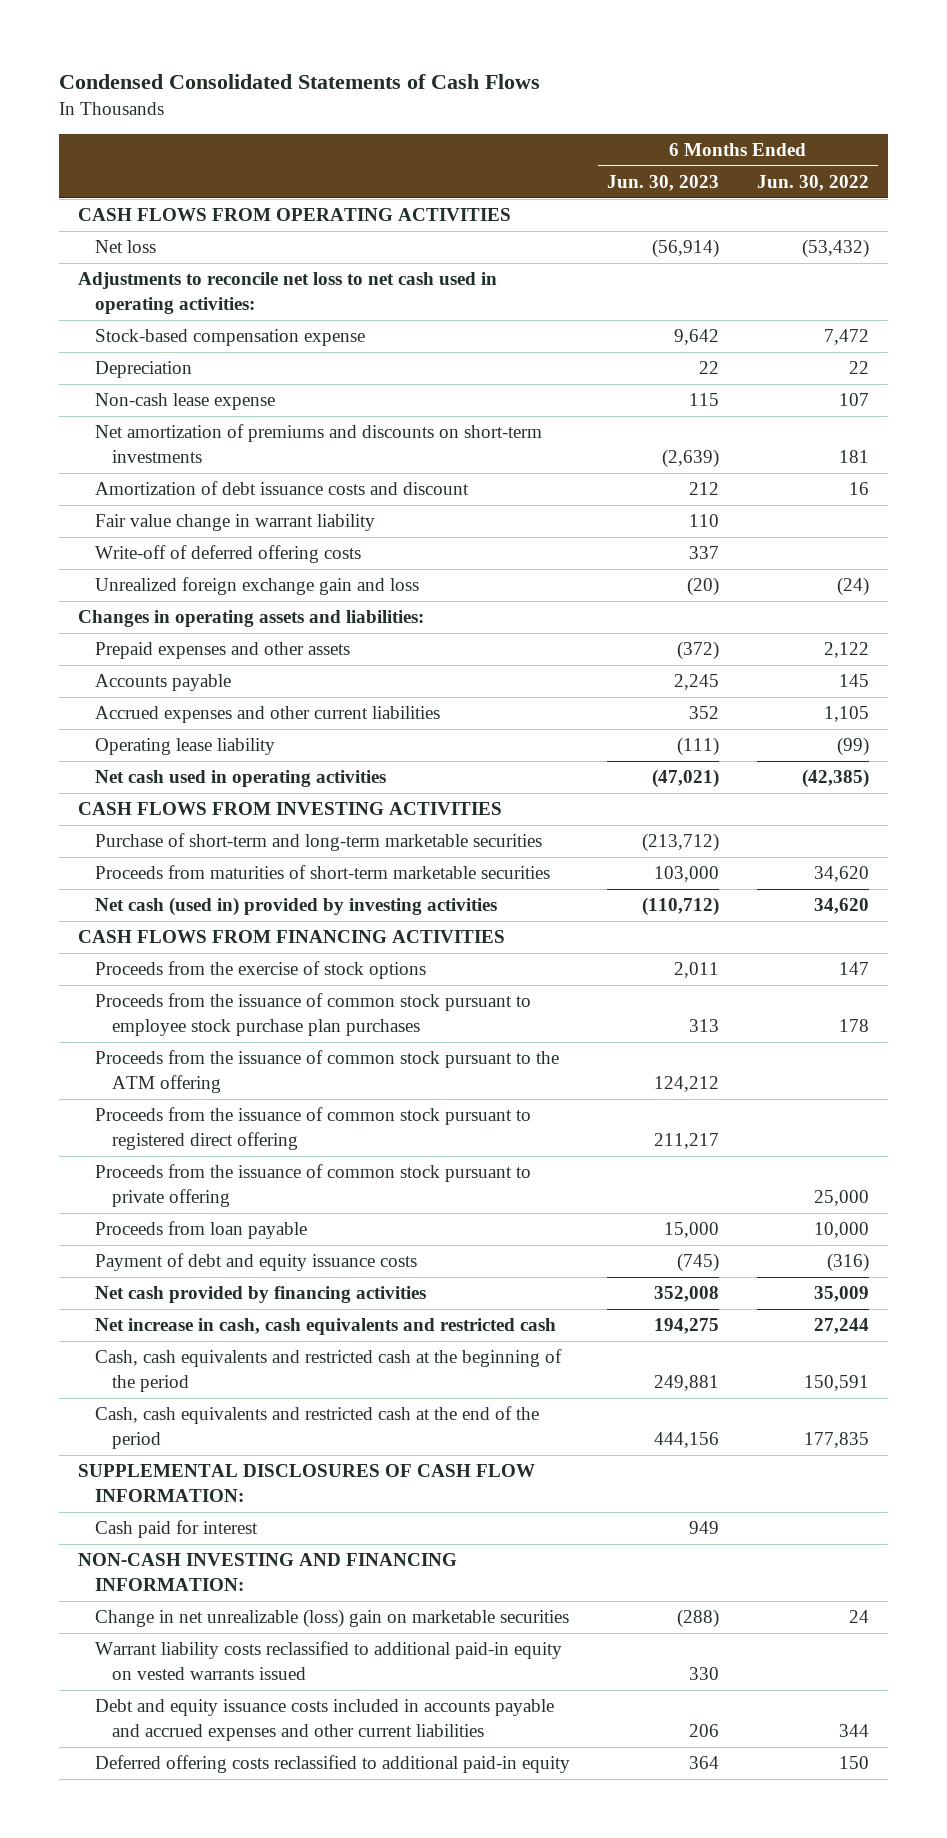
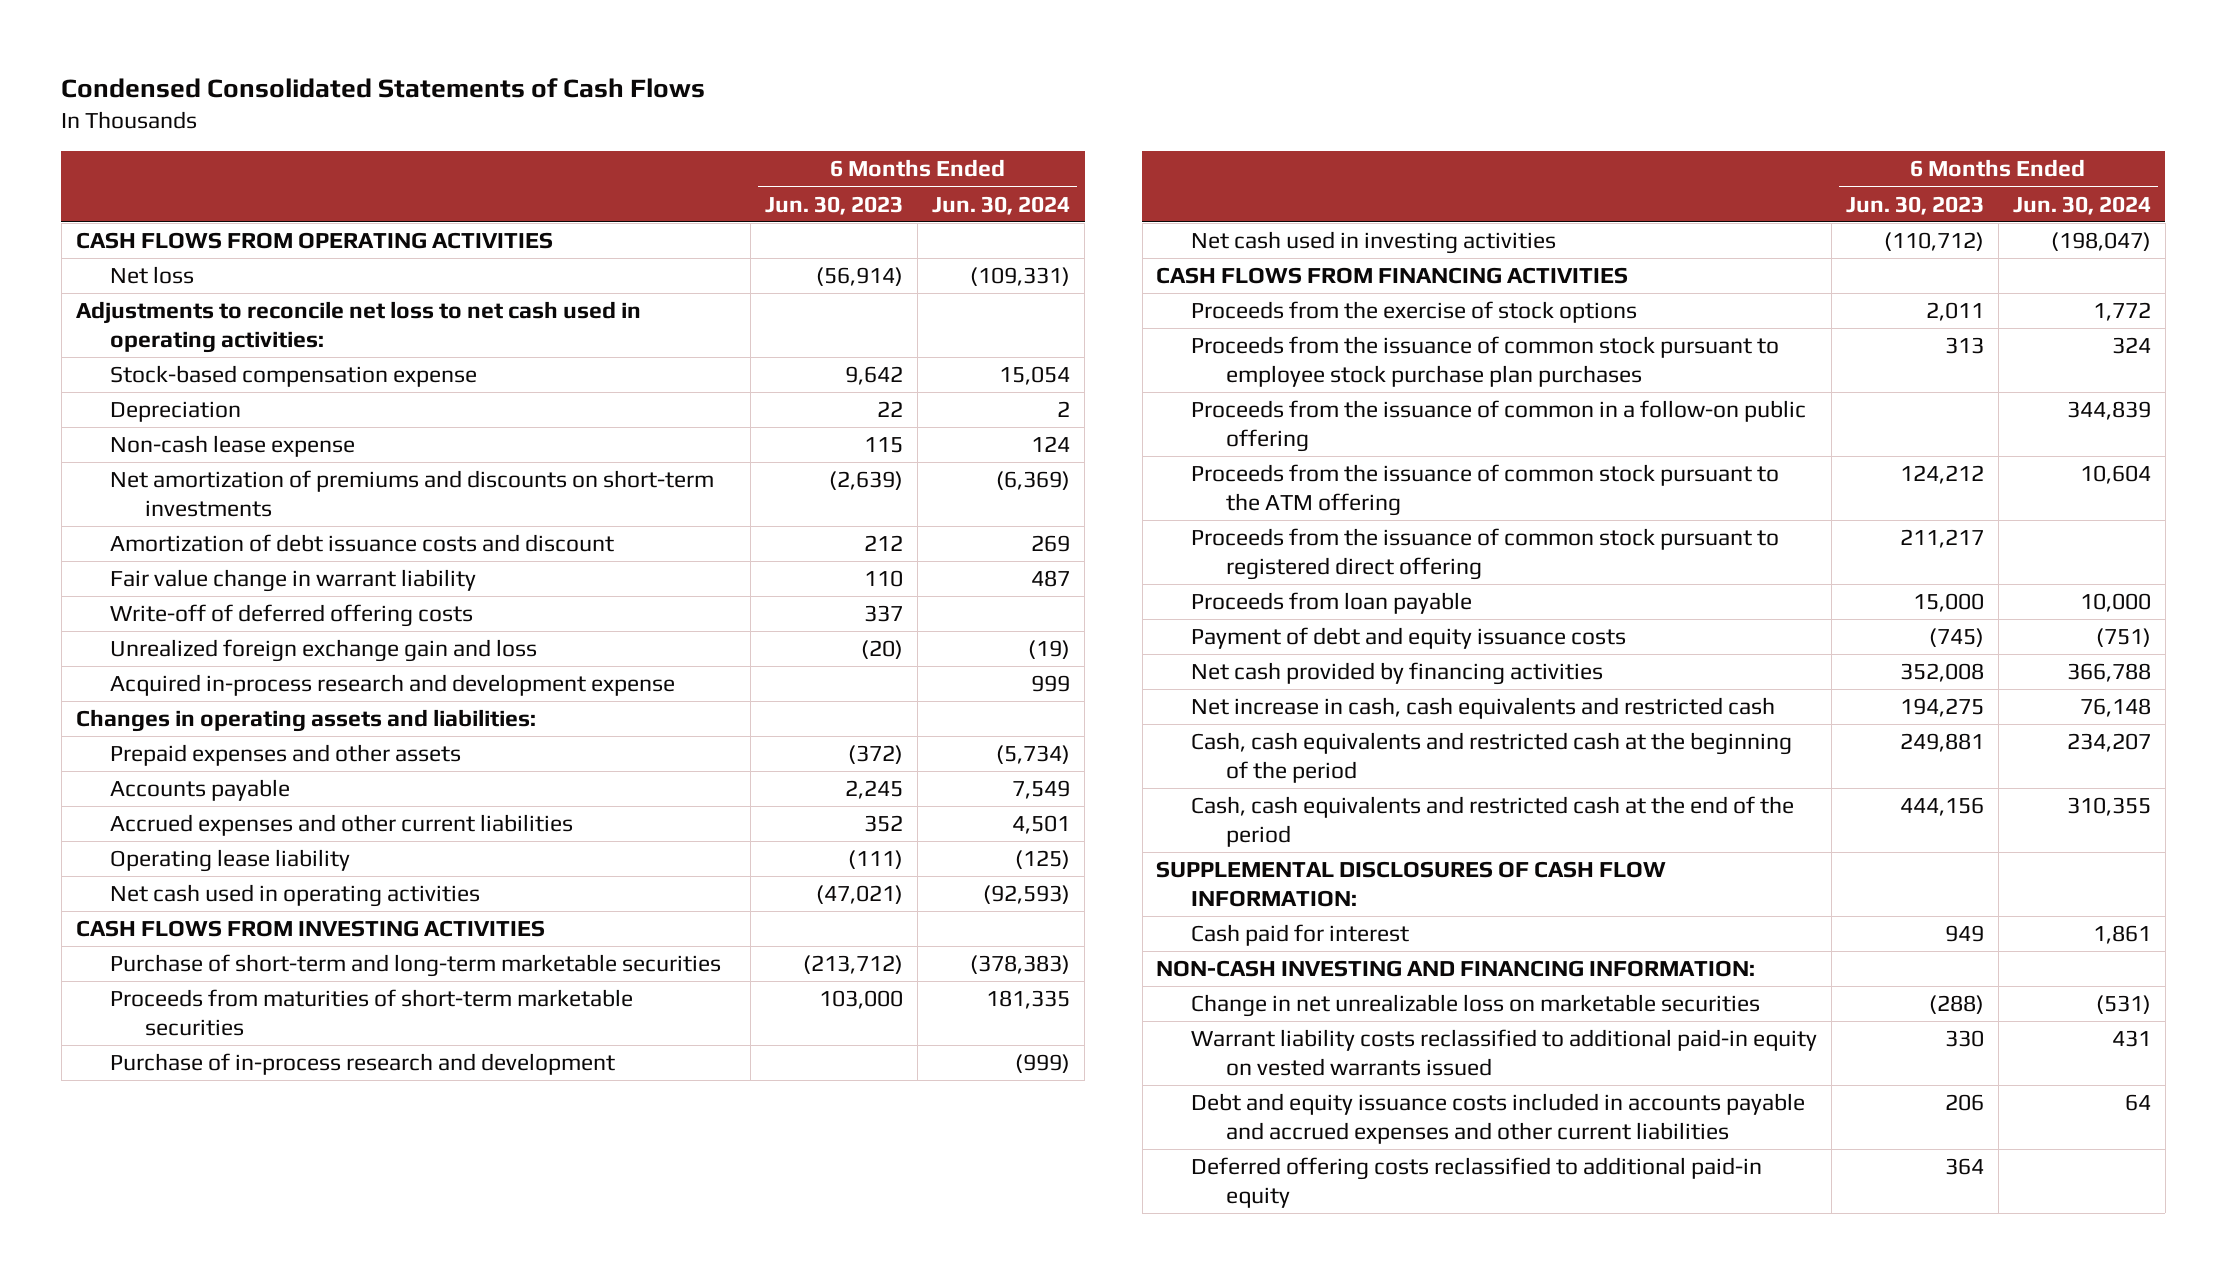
- | 6 Months Ended Jun. 30, 2023 | 6 Months Ended Jun. 30, 2022
+ | 6 Months Ended Jun. 30, 2023 | 6 Months Ended Jun. 30, 2024
+ Acquired in-process research and development expense | | 999
- Net cash (used in) provided by investing activities | (110,712) | 34,620
+ Purchase of in-process research and development | | (999)
+ Net cash used in investing activities | (110,712) | (198,047)
+ Proceeds from the issuance of common in a follow-on public offering | | 344,839
- Proceeds from the issuance of common stock pursuant to private offering | | 25,000
- Change in net unrealizable (loss) gain on marketable securities | (288) | 24
+ Change in net unrealizable loss on marketable securities | (288) | (531)

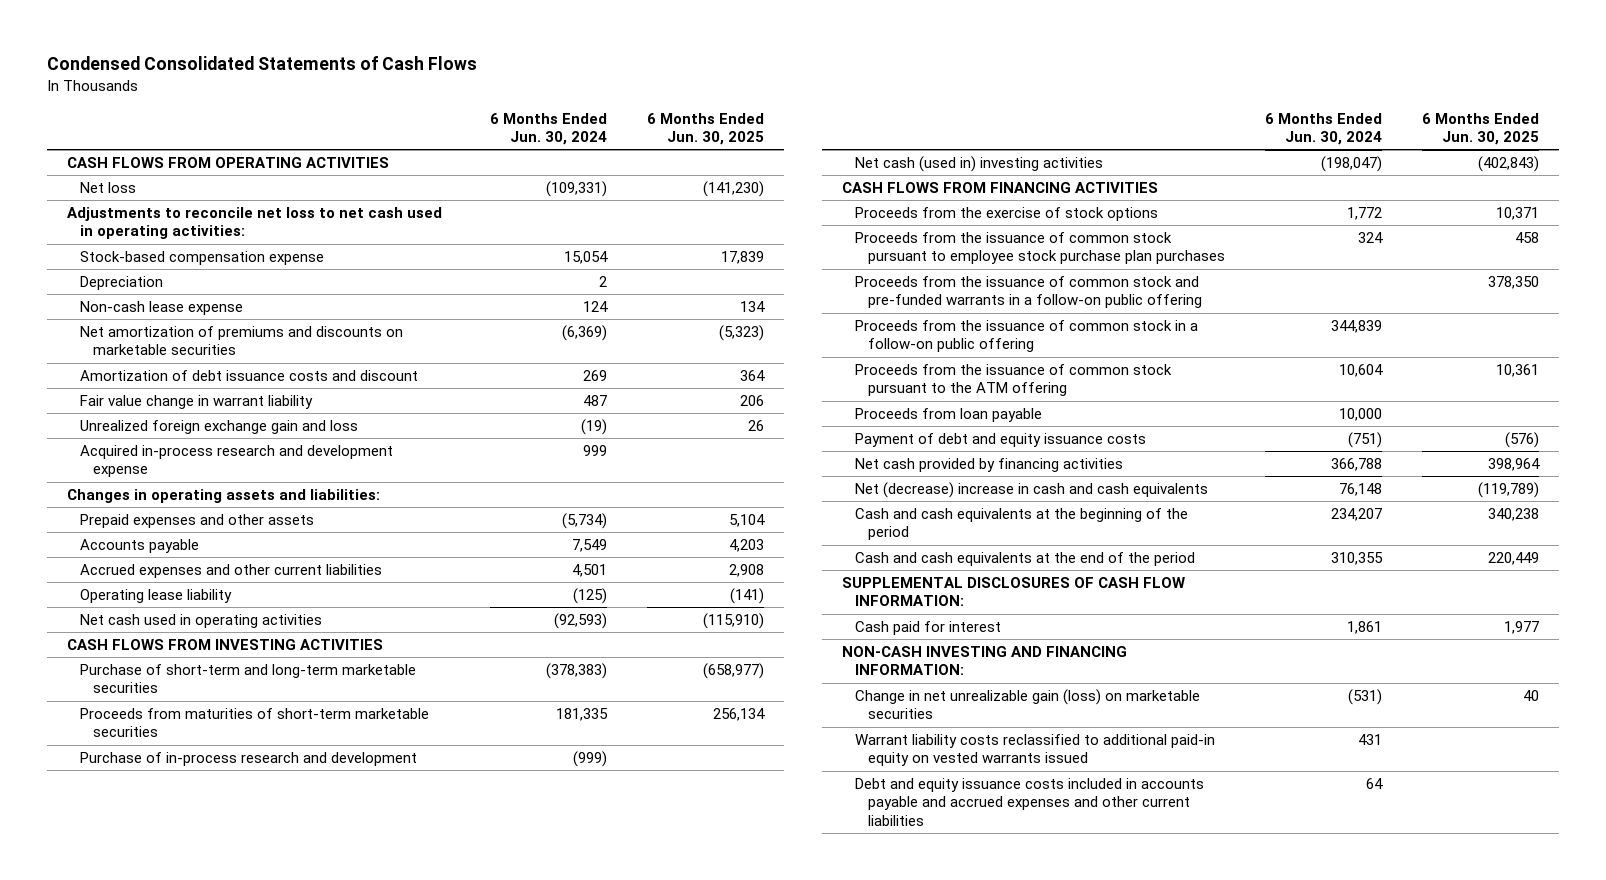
- | 6 Months Ended Jun. 30, 2023 | 6 Months Ended Jun. 30, 2024
+ | 6 Months Ended Jun. 30, 2024 | 6 Months Ended Jun. 30, 2025
- Net amortization of premiums and discounts on short-term investments | (2,639) | (6,369)
+ Net amortization of premiums and discounts on marketable securities | (6,369) | (5,323)
- Write-off of deferred offering costs | 337 |
- Net cash used in investing activities | (110,712) | (198,047)
+ Net cash (used in) investing activities | (198,047) | (402,843)
- Proceeds from the issuance of common in a follow-on public offering | | 344,839
+ Proceeds from the issuance of common stock and pre-funded warrants in a follow-on public offering | | 378,350
+ Proceeds from the issuance of common stock in a follow-on public offering | 344,839 |
- Proceeds from the issuance of common stock pursuant to registered direct offering | 211,217 |
- Net increase in cash, cash equivalents and restricted cash | 194,275 | 76,148
- Cash, cash equivalents and restricted cash at the beginning of the period | 249,881 | 234,207
- Cash, cash equivalents and restricted cash at the end of the period | 444,156 | 310,355
+ Net (decrease) increase in cash and cash equivalents | 76,148 | (119,789)
+ Cash and cash equivalents at the beginning of the period | 234,207 | 340,238
+ Cash and cash equivalents at the end of the period | 310,355 | 220,449
- Change in net unrealizable loss on marketable securities | (288) | (531)
+ Change in net unrealizable gain (loss) on marketable securities | (531) | 40
- Deferred offering costs reclassified to additional paid-in equity | 364 |

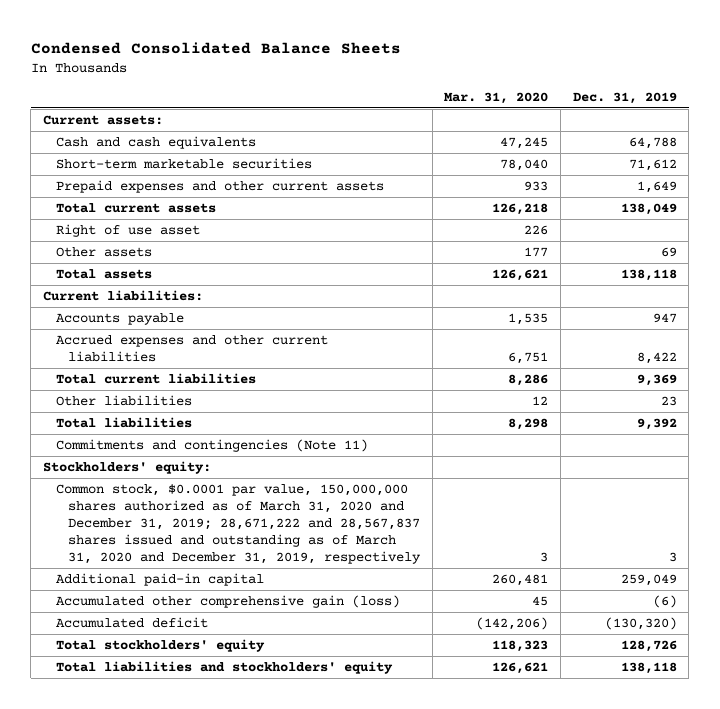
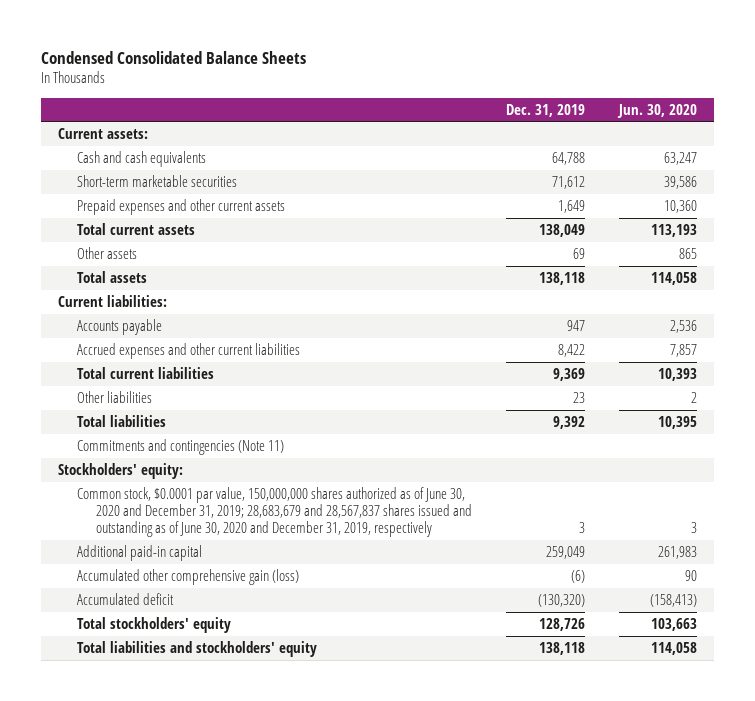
- | Mar. 31, 2020 | Dec. 31, 2019
+ | Dec. 31, 2019 | Jun. 30, 2020
- Right of use asset | 226 |
- Common stock, $0.0001 par value, 150,000,000 shares authorized as of March 31, 2020 and December 31, 2019; 28,671,222 and 28,567,837 shares issued and outstanding as of March 31, 2020 and December 31, 2019, respectively | 3 | 3
+ Common stock, $0.0001 par value, 150,000,000 shares authorized as of June 30, 2020 and December 31, 2019; 28,683,679 and 28,567,837 shares issued and outstanding as of June 30, 2020 and December 31, 2019, respectively | 3 | 3

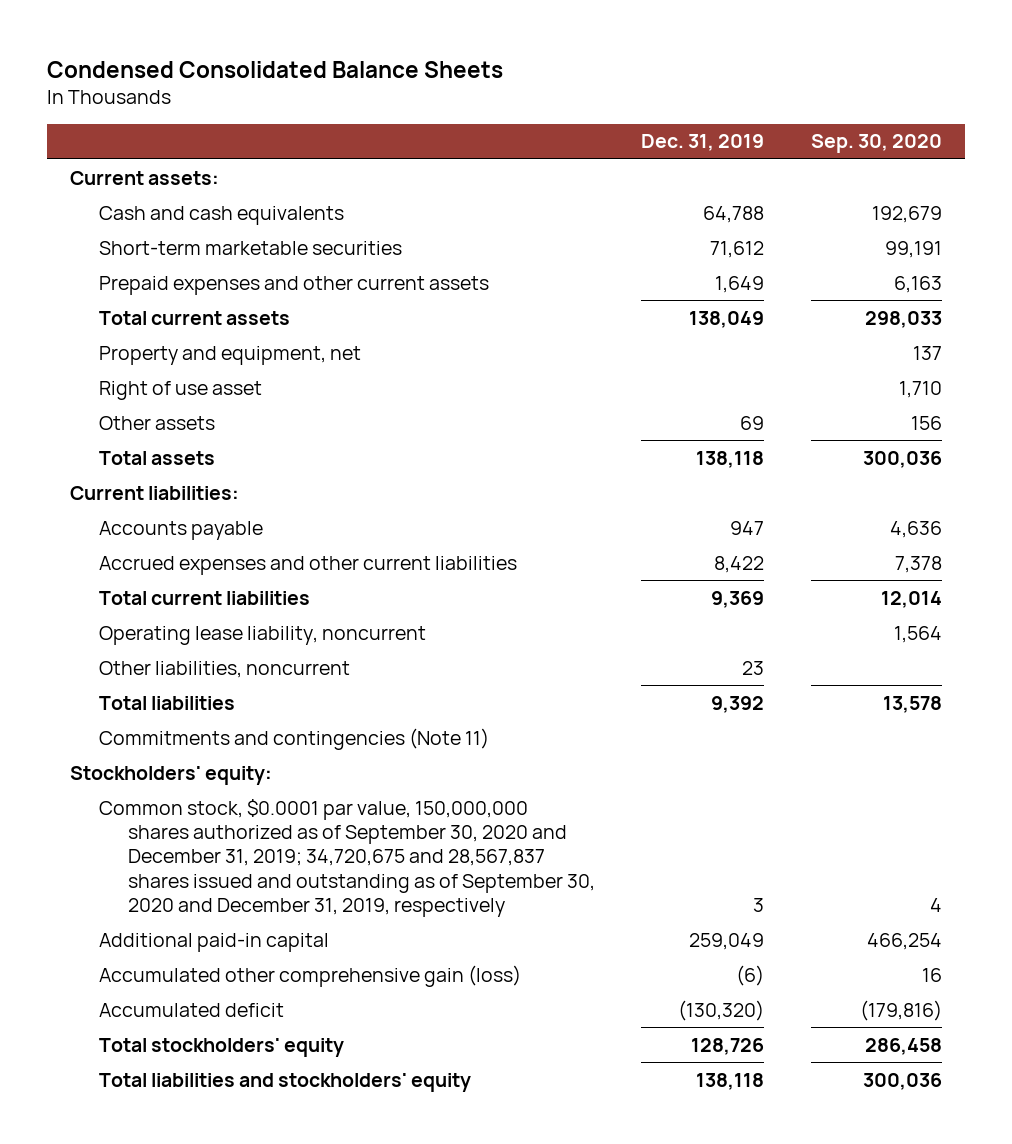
- | Dec. 31, 2019 | Jun. 30, 2020
+ | Dec. 31, 2019 | Sep. 30, 2020
+ Property and equipment, net | | 137
+ Right of use asset | | 1,710
- Other liabilities | 23 | 2
+ Operating lease liability, noncurrent | | 1,564
+ Other liabilities, noncurrent | 23 |
- Common stock, $0.0001 par value, 150,000,000 shares authorized as of June 30, 2020 and December 31, 2019; 28,683,679 and 28,567,837 shares issued and outstanding as of June 30, 2020 and December 31, 2019, respectively | 3 | 3
+ Common stock, $0.0001 par value, 150,000,000 shares authorized as of September 30, 2020 and December 31, 2019; 34,720,675 and 28,567,837 shares issued and outstanding as of September 30, 2020 and December 31, 2019, respectively | 3 | 4

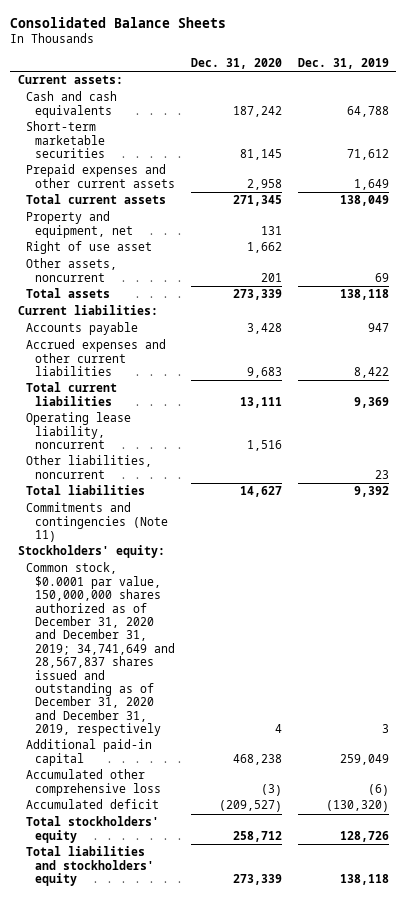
- Condensed Consolidated Balance Sheets
+ Consolidated Balance Sheets
- | Dec. 31, 2019 | Sep. 30, 2020
+ | Dec. 31, 2020 | Dec. 31, 2019
- Other assets | 69 | 156
+ Other assets, noncurrent | 201 | 69
- Common stock, $0.0001 par value, 150,000,000 shares authorized as of September 30, 2020 and December 31, 2019; 34,720,675 and 28,567,837 shares issued and outstanding as of September 30, 2020 and December 31, 2019, respectively | 3 | 4
+ Common stock, $0.0001 par value, 150,000,000 shares authorized as of December 31, 2020 and December 31, 2019; 34,741,649 and 28,567,837 shares issued and outstanding as of December 31, 2020 and December 31, 2019, respectively | 4 | 3
- Accumulated other comprehensive gain (loss) | (6) | 16
+ Accumulated other comprehensive loss | (3) | (6)

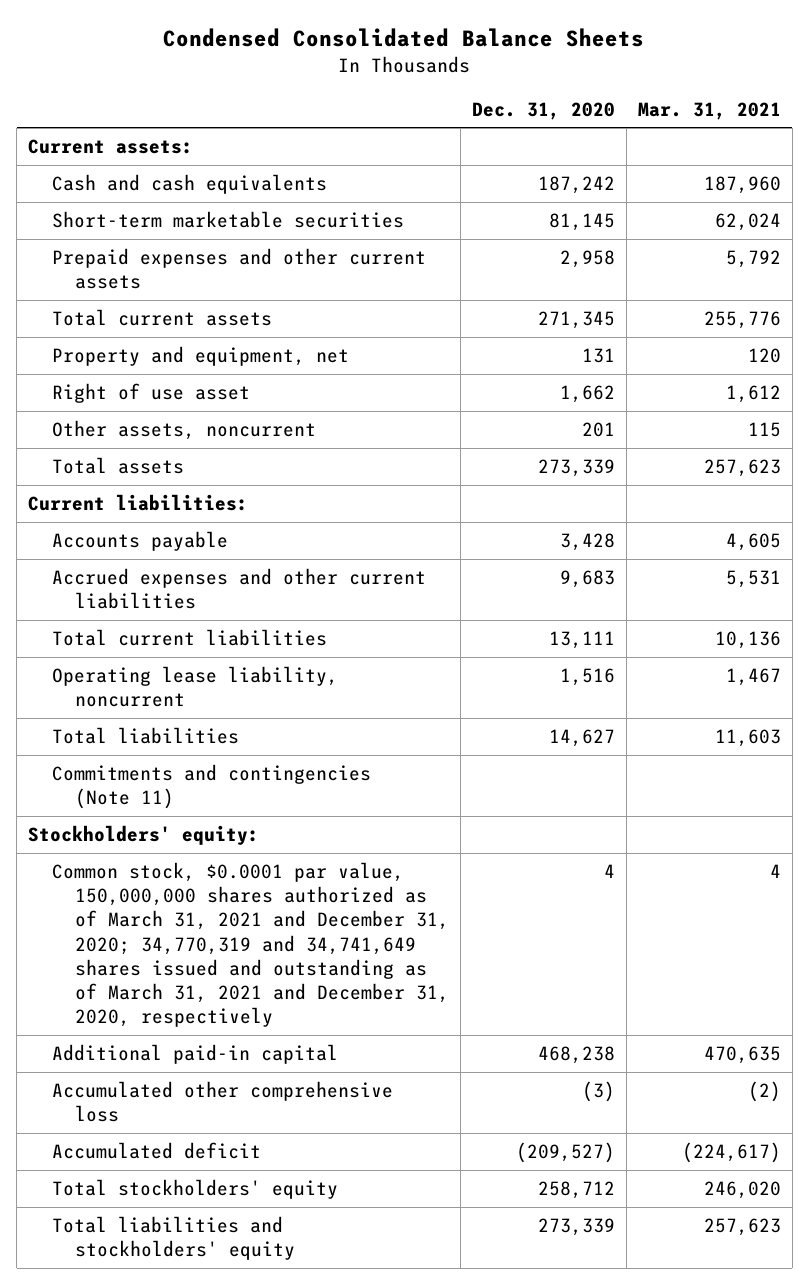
- Consolidated Balance Sheets
+ Condensed Consolidated Balance Sheets
- | Dec. 31, 2020 | Dec. 31, 2019
+ | Dec. 31, 2020 | Mar. 31, 2021
- Other liabilities, noncurrent | | 23
- Common stock, $0.0001 par value, 150,000,000 shares authorized as of December 31, 2020 and December 31, 2019; 34,741,649 and 28,567,837 shares issued and outstanding as of December 31, 2020 and December 31, 2019, respectively | 4 | 3
+ Common stock, $0.0001 par value, 150,000,000 shares authorized as of March 31, 2021 and December 31, 2020; 34,770,319 and 34,741,649 shares issued and outstanding as of March 31, 2021 and December 31, 2020, respectively | 4 | 4

